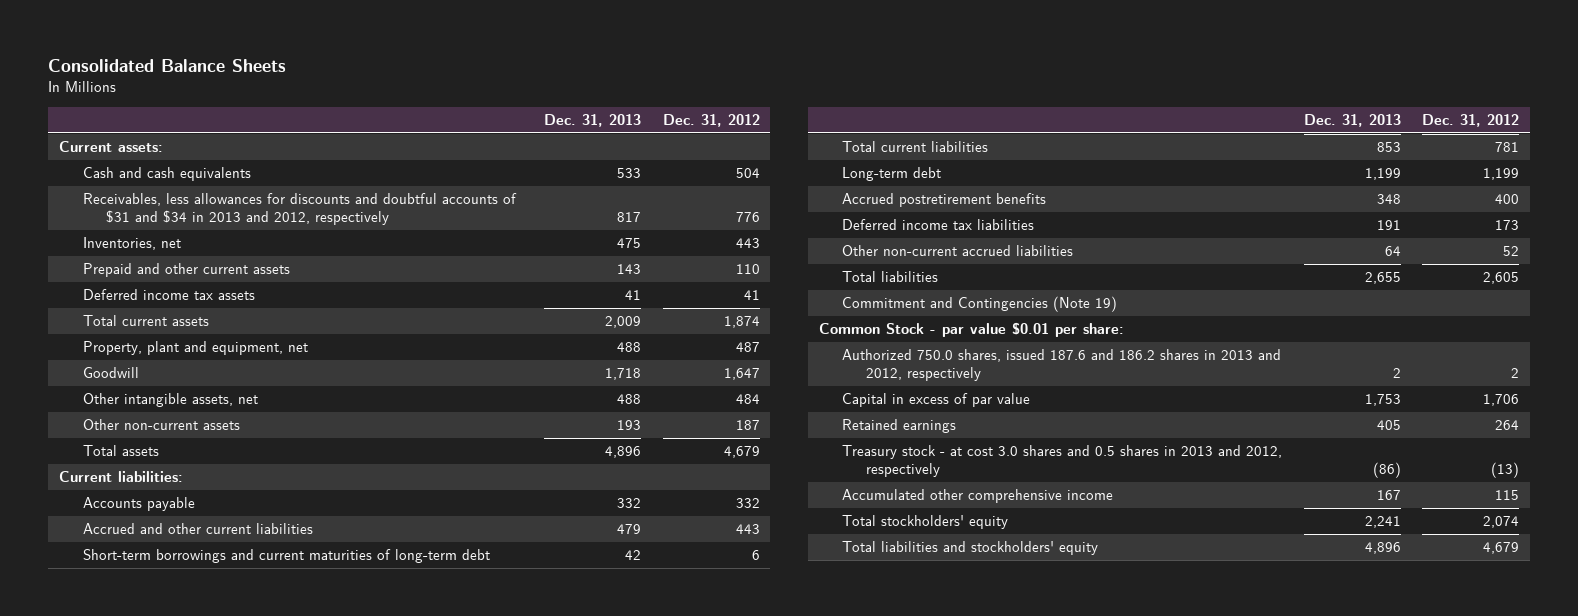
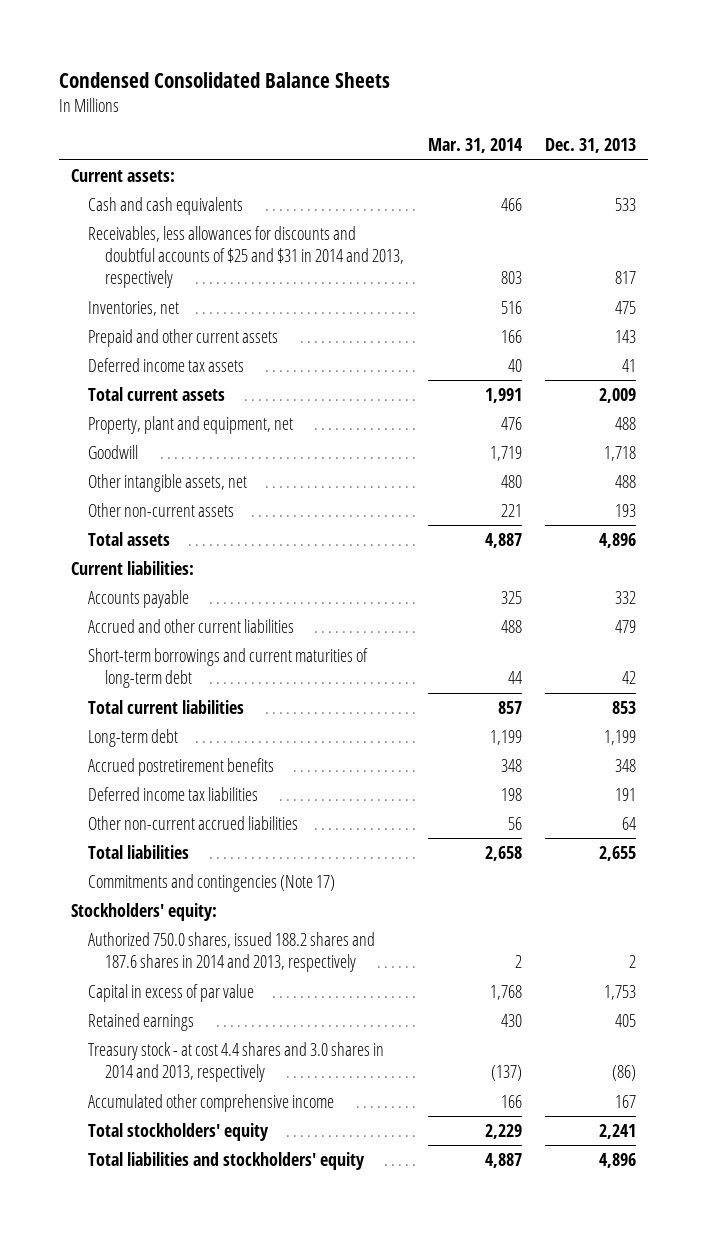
- Consolidated Balance Sheets
+ Condensed Consolidated Balance Sheets
- | Dec. 31, 2013 | Dec. 31, 2012
+ | Mar. 31, 2014 | Dec. 31, 2013
- Receivables, less allowances for discounts and doubtful accounts of $31 and $34 in 2013 and 2012, respectively | 817 | 776
+ Receivables, less allowances for discounts and doubtful accounts of $25 and $31 in 2014 and 2013, respectively | 803 | 817
- Commitment and Contingencies (Note 19)
- Common Stock - par value $0.01 per share:
- Authorized 750.0 shares, issued 187.6 and 186.2 shares in 2013 and 2012, respectively | 2 | 2
+ Commitments and contingencies (Note 17)
+ Stockholders' equity:
+ Authorized 750.0 shares, issued 188.2 shares and 187.6 shares in 2014 and 2013, respectively | 2 | 2
- Treasury stock - at cost 3.0 shares and 0.5 shares in 2013 and 2012, respectively | (86) | (13)
+ Treasury stock - at cost 4.4 shares and 3.0 shares in 2014 and 2013, respectively | (137) | (86)

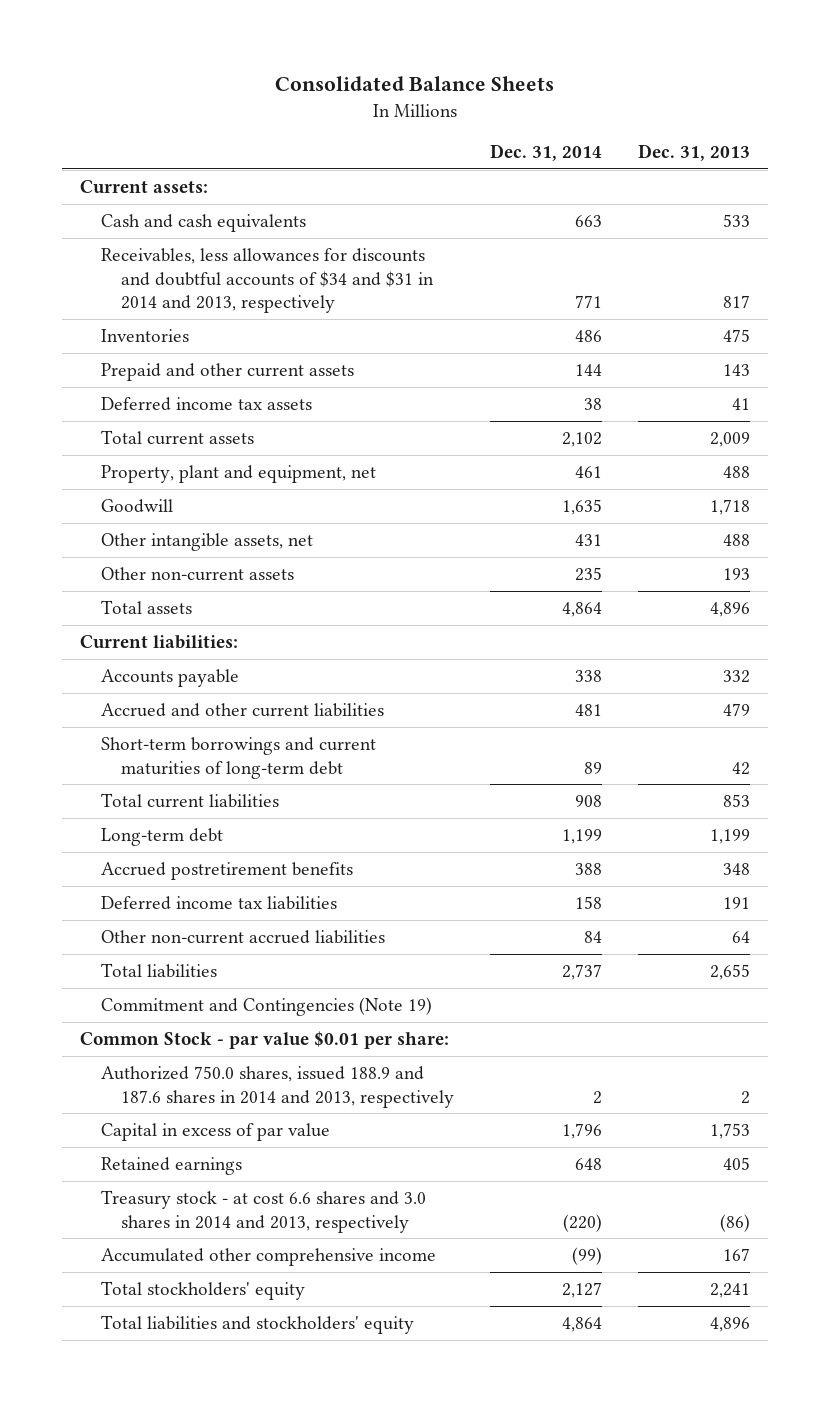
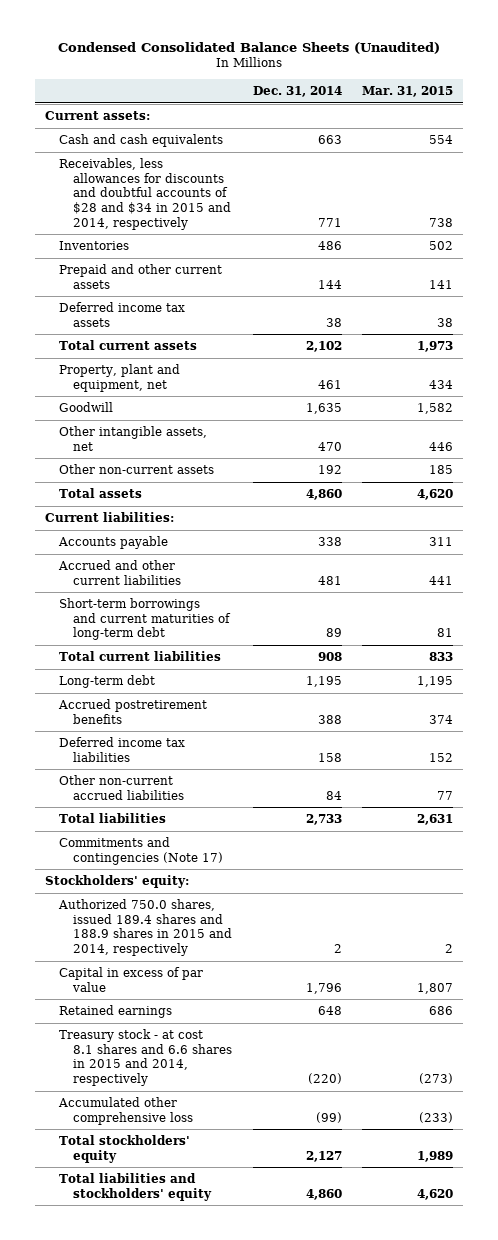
- Consolidated Balance Sheets
+ Condensed Consolidated Balance Sheets (Unaudited)
- | Dec. 31, 2014 | Dec. 31, 2013
+ | Dec. 31, 2014 | Mar. 31, 2015
- Receivables, less allowances for discounts and doubtful accounts of $34 and $31 in 2014 and 2013, respectively | 771 | 817
+ Receivables, less allowances for discounts and doubtful accounts of $28 and $34 in 2015 and 2014, respectively | 771 | 738
- Other intangible assets, net | 431 | 488
- Other non-current assets | 235 | 193
- Total assets | 4,864 | 4,896
+ Other intangible assets, net | 470 | 446
+ Other non-current assets | 192 | 185
+ Total assets | 4,860 | 4,620
- Long-term debt | 1,199 | 1,199
+ Long-term debt | 1,195 | 1,195
- Total liabilities | 2,737 | 2,655
- Commitment and Contingencies (Note 19)
- Common Stock - par value $0.01 per share:
- Authorized 750.0 shares, issued 188.9 and 187.6 shares in 2014 and 2013, respectively | 2 | 2
+ Total liabilities | 2,733 | 2,631
+ Commitments and contingencies (Note 17)
+ Stockholders' equity:
+ Authorized 750.0 shares, issued 189.4 shares and 188.9 shares in 2015 and 2014, respectively | 2 | 2
- Treasury stock - at cost 6.6 shares and 3.0 shares in 2014 and 2013, respectively | (220) | (86)
- Accumulated other comprehensive income | (99) | 167
+ Treasury stock - at cost 8.1 shares and 6.6 shares in 2015 and 2014, respectively | (220) | (273)
+ Accumulated other comprehensive loss | (99) | (233)
- Total liabilities and stockholders' equity | 4,864 | 4,896
+ Total liabilities and stockholders' equity | 4,860 | 4,620

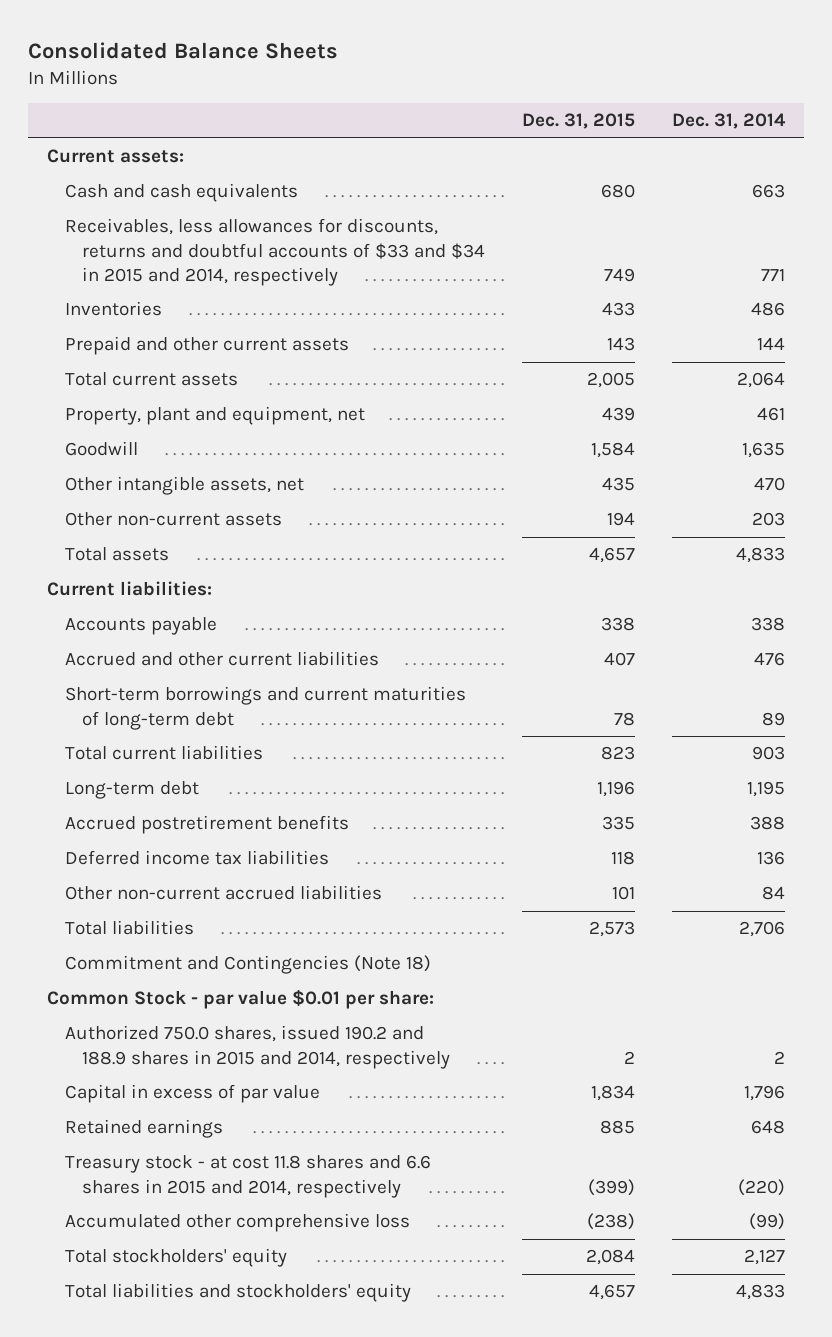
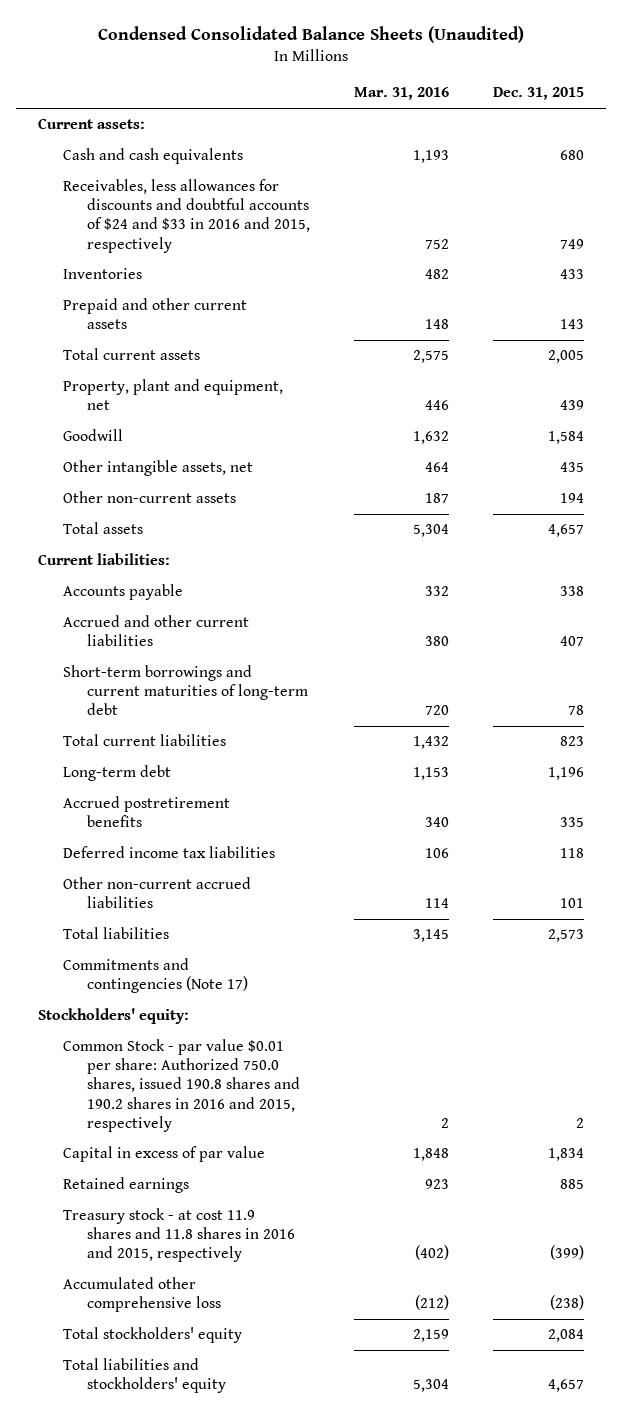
- Consolidated Balance Sheets
+ Condensed Consolidated Balance Sheets (Unaudited)
- | Dec. 31, 2015 | Dec. 31, 2014
+ | Mar. 31, 2016 | Dec. 31, 2015
- Receivables, less allowances for discounts, returns and doubtful accounts of $33 and $34 in 2015 and 2014, respectively | 749 | 771
+ Receivables, less allowances for discounts and doubtful accounts of $24 and $33 in 2016 and 2015, respectively | 752 | 749
- Commitment and Contingencies (Note 18)
- Common Stock - par value $0.01 per share:
- Authorized 750.0 shares, issued 190.2 and 188.9 shares in 2015 and 2014, respectively | 2 | 2
+ Commitments and contingencies (Note 17)
+ Stockholders' equity:
+ Common Stock - par value $0.01 per share: Authorized 750.0 shares, issued 190.8 shares and 190.2 shares in 2016 and 2015, respectively | 2 | 2
- Treasury stock - at cost 11.8 shares and 6.6 shares in 2015 and 2014, respectively | (399) | (220)
+ Treasury stock - at cost 11.9 shares and 11.8 shares in 2016 and 2015, respectively | (402) | (399)

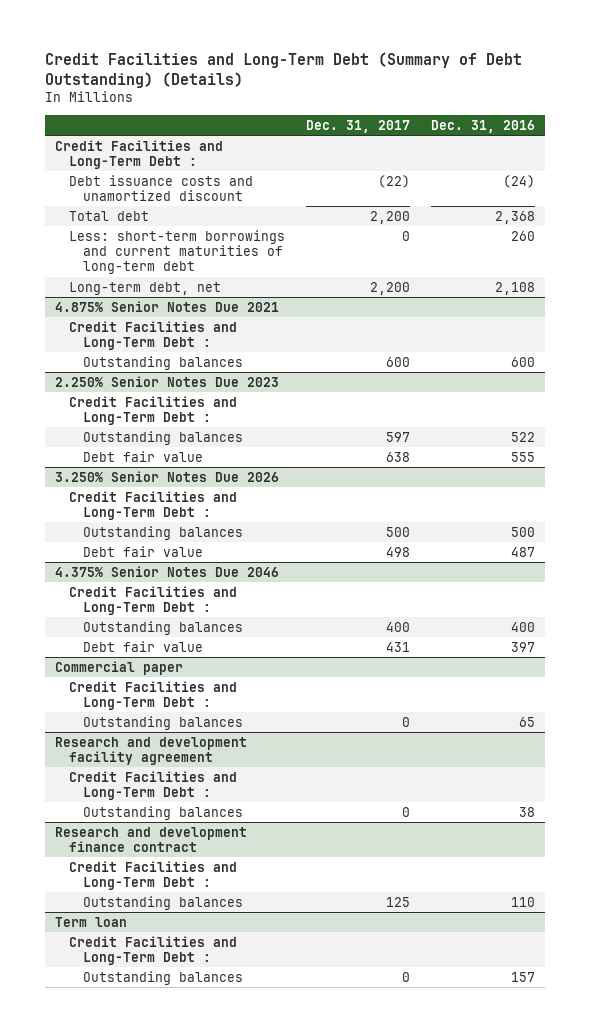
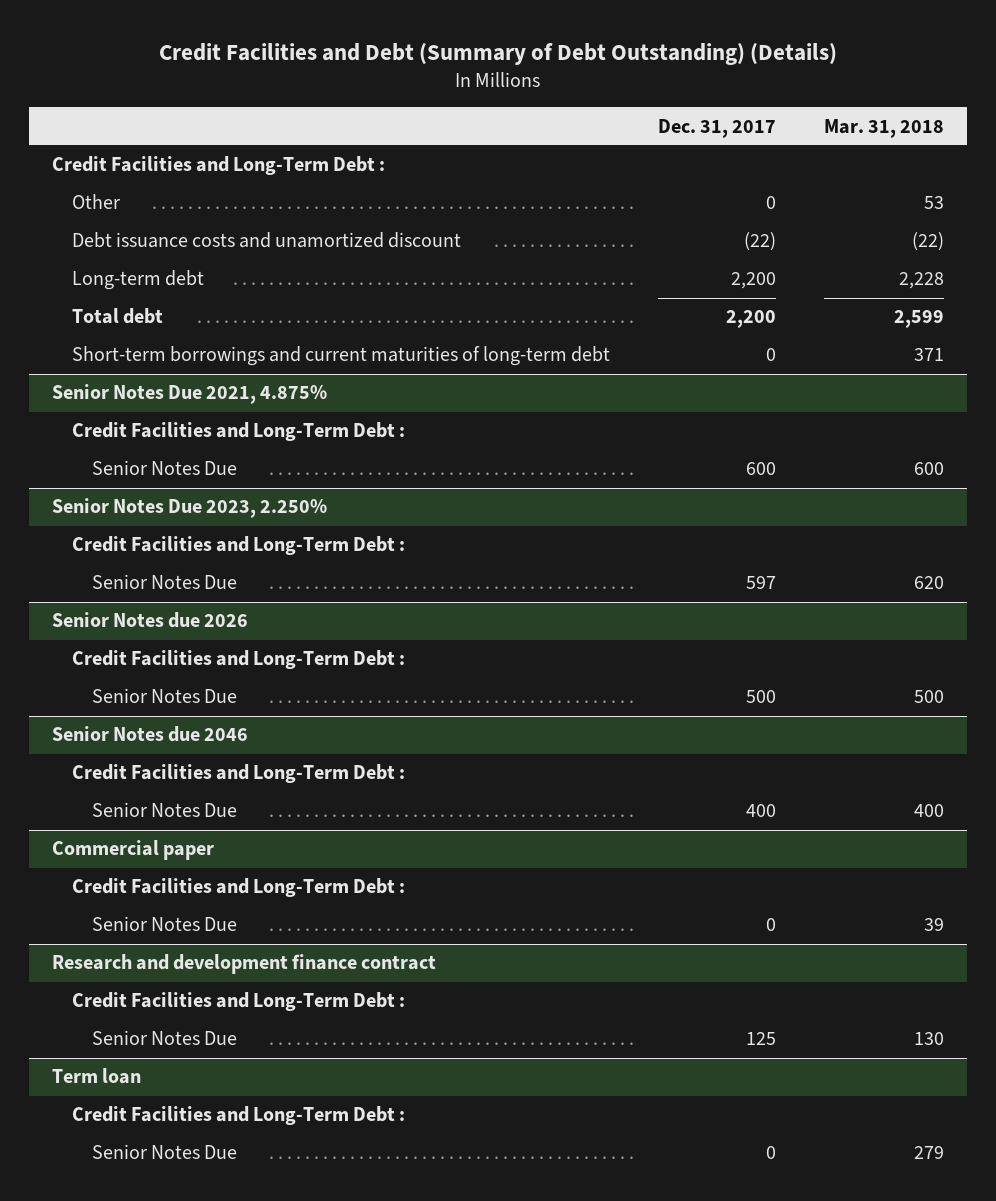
- Credit Facilities and Long-Term Debt (Summary of Debt Outstanding) (Details)
+ Credit Facilities and Debt (Summary of Debt Outstanding) (Details)
- | Dec. 31, 2017 | Dec. 31, 2016
+ | Dec. 31, 2017 | Mar. 31, 2018
+ Other | 0 | 53
+ Long-term debt | 2,200 | 2,228
- Less: short-term borrowings and current maturities of long-term debt | 0 | 260
- Long-term debt, net | 2,200 | 2,108
- 4.875% Senior Notes Due 2021
+ Short-term borrowings and current maturities of long-term debt | 0 | 371
+ Senior Notes Due 2021, 4.875%
- Outstanding balances | 600 | 600
- 2.250% Senior Notes Due 2023
+ Senior Notes Due | 600 | 600
+ Senior Notes Due 2023, 2.250%
- Outstanding balances | 597 | 522
- Debt fair value | 638 | 555
- 3.250% Senior Notes Due 2026
+ Senior Notes Due | 597 | 620
+ Senior Notes due 2026
- Outstanding balances | 500 | 500
- Debt fair value | 498 | 487
- 4.375% Senior Notes Due 2046
+ Senior Notes Due | 500 | 500
+ Senior Notes due 2046
- Outstanding balances | 400 | 400
- Debt fair value | 431 | 397
+ Senior Notes Due | 400 | 400
@ Commercial paper
- Outstanding balances | 0 | 65
- Research and development facility agreement
- Credit Facilities and Long-Term Debt :
- Outstanding balances | 0 | 38
@ Commercial paper
+ Senior Notes Due | 0 | 39
@ Research and development finance contract
- Outstanding balances | 125 | 110
+ Senior Notes Due | 125 | 130
@ Term loan
- Outstanding balances | 0 | 157
+ Senior Notes Due | 0 | 279

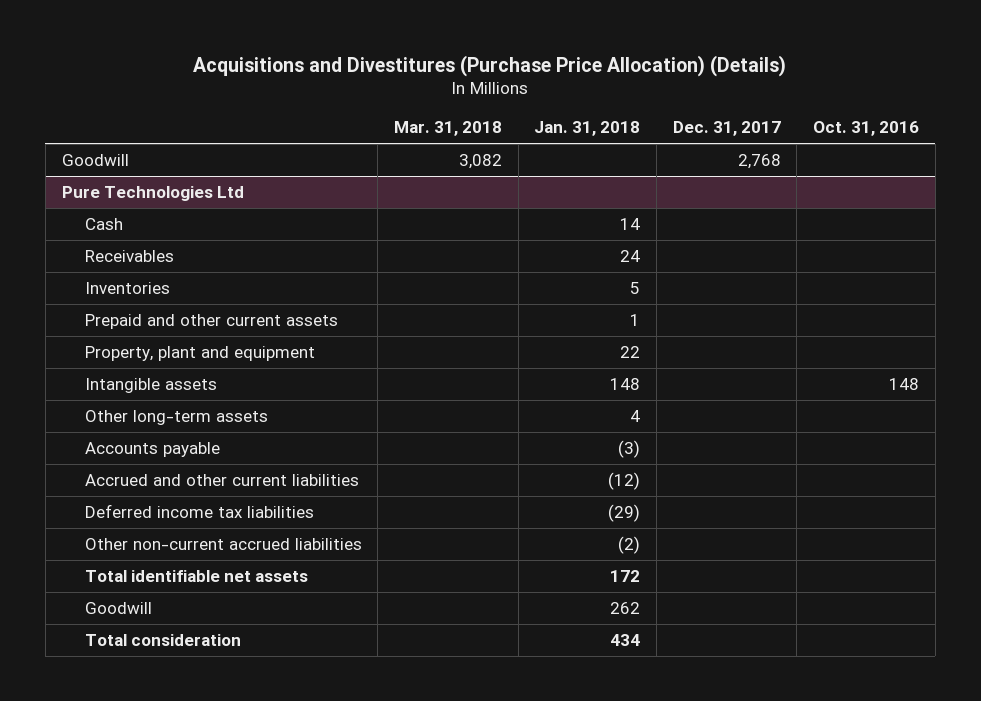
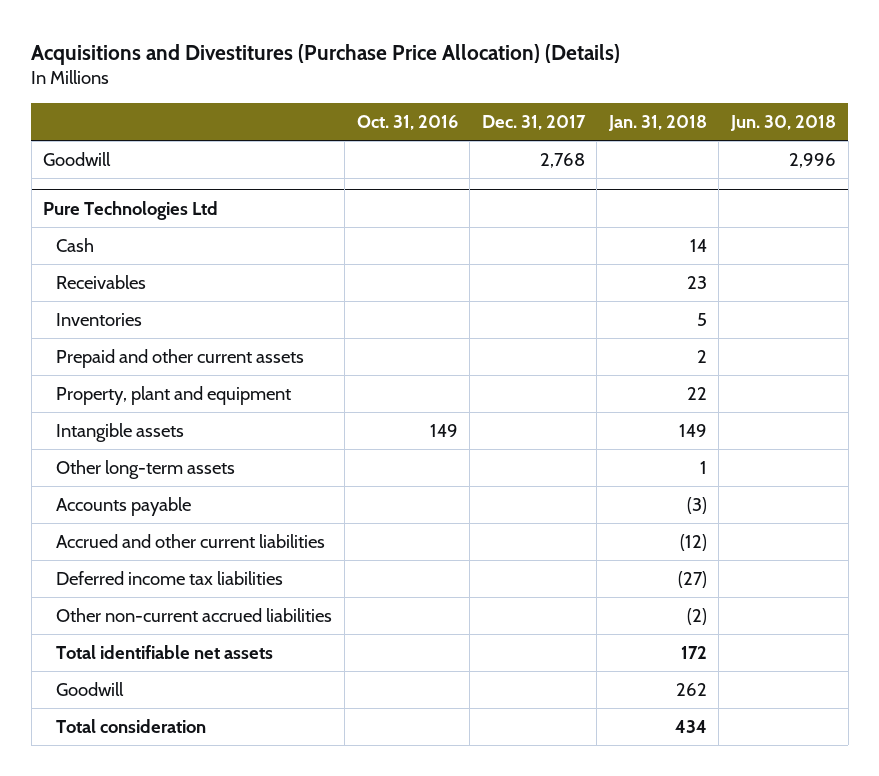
- | Mar. 31, 2018 | Jan. 31, 2018 | Dec. 31, 2017 | Oct. 31, 2016
+ | Oct. 31, 2016 | Dec. 31, 2017 | Jan. 31, 2018 | Jun. 30, 2018
@ Pure Technologies Ltd
- Receivables | | 24 | |
+ Receivables | | | 23 |
- Prepaid and other current assets | | 1 | |
+ Prepaid and other current assets | | | 2 |
- Intangible assets | | 148 | | 148
- Other long-term assets | | 4 | |
+ Intangible assets | 149 | | 149 |
+ Other long-term assets | | | 1 |
- Deferred income tax liabilities | | (29) | |
+ Deferred income tax liabilities | | | (27) |

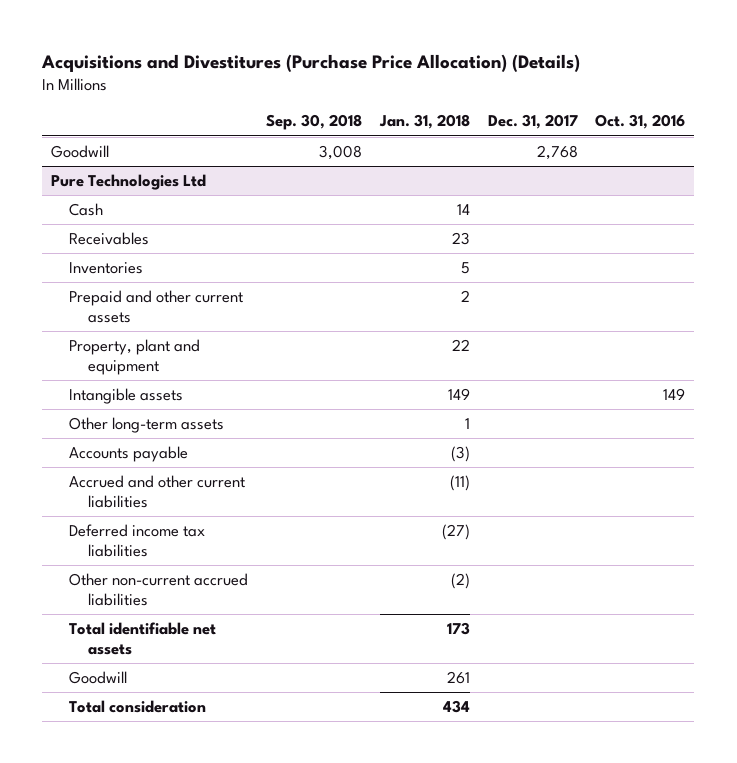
- | Oct. 31, 2016 | Dec. 31, 2017 | Jan. 31, 2018 | Jun. 30, 2018
+ | Sep. 30, 2018 | Jan. 31, 2018 | Dec. 31, 2017 | Oct. 31, 2016
@ Pure Technologies Ltd
- Accrued and other current liabilities | | | (12) |
+ Accrued and other current liabilities | | (11) | |
- Total identifiable net assets | | | 172 |
- Goodwill | | | 262 |
+ Total identifiable net assets | | 173 | |
+ Goodwill | | 261 | |

